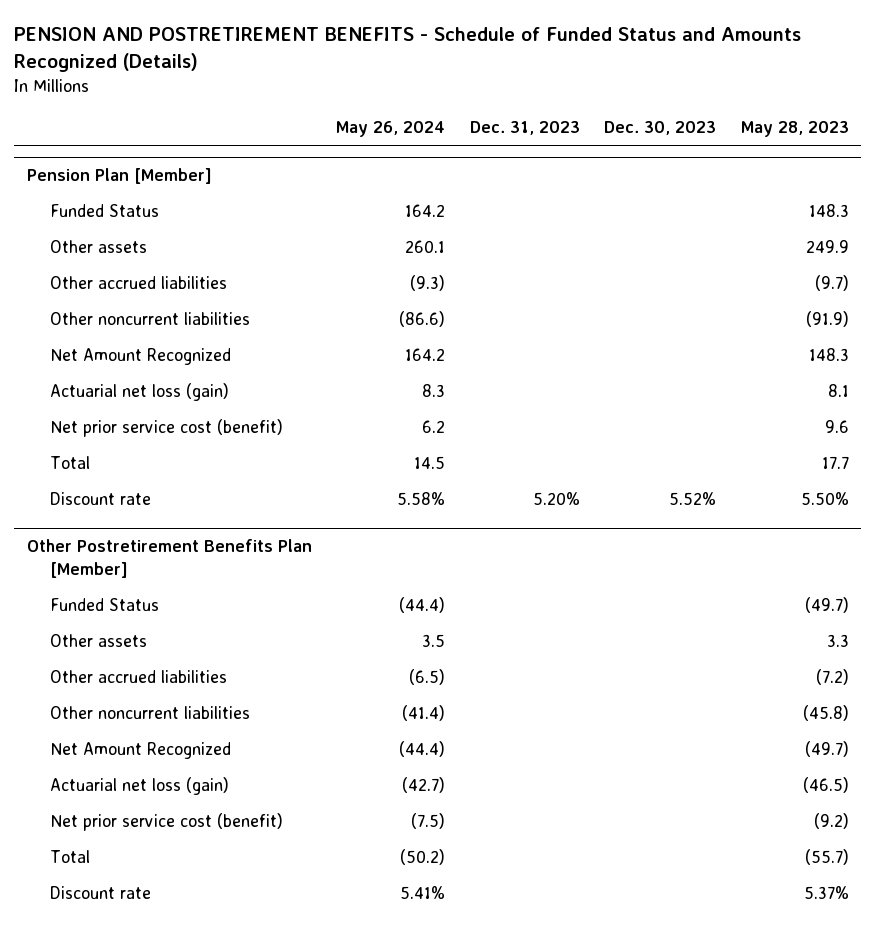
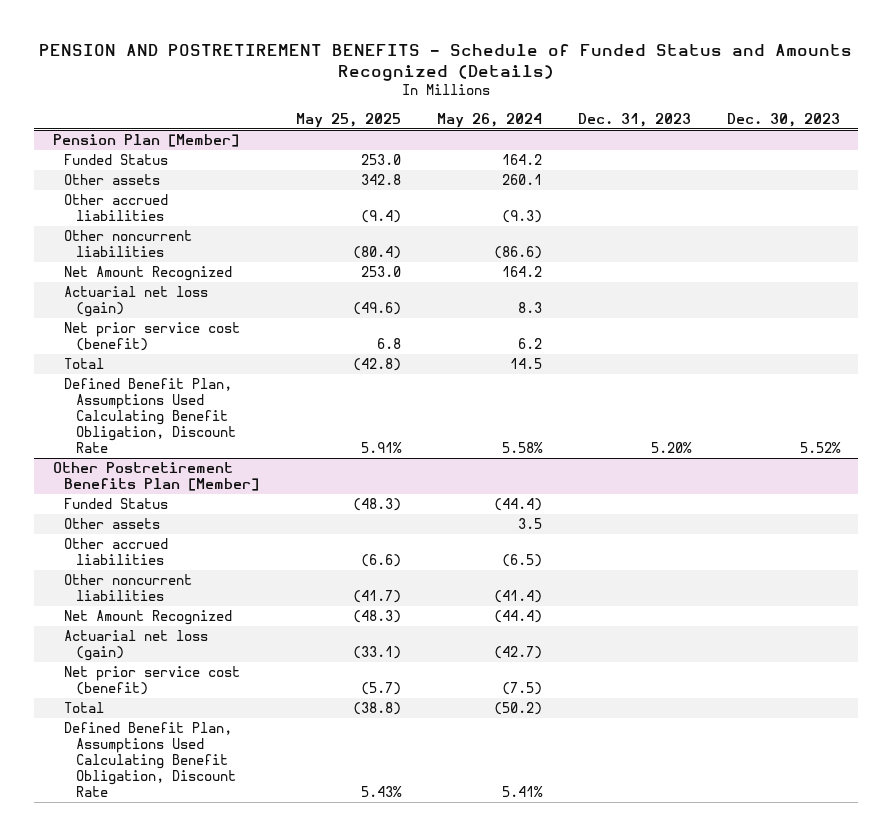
- | May 26, 2024 | Dec. 31, 2023 | Dec. 30, 2023 | May 28, 2023
+ | May 25, 2025 | May 26, 2024 | Dec. 31, 2023 | Dec. 30, 2023
@ Pension Plan [Member]
- Discount rate | 5.58% | 5.20% | 5.52% | 5.50%
+ Defined Benefit Plan, Assumptions Used Calculating Benefit Obligation, Discount Rate | 5.91% | 5.58% | 5.20% | 5.52%
@ Other Postretirement Benefits Plan [Member]
- Discount rate | 5.41% | | | 5.37%
+ Defined Benefit Plan, Assumptions Used Calculating Benefit Obligation, Discount Rate | 5.43% | 5.41% | |

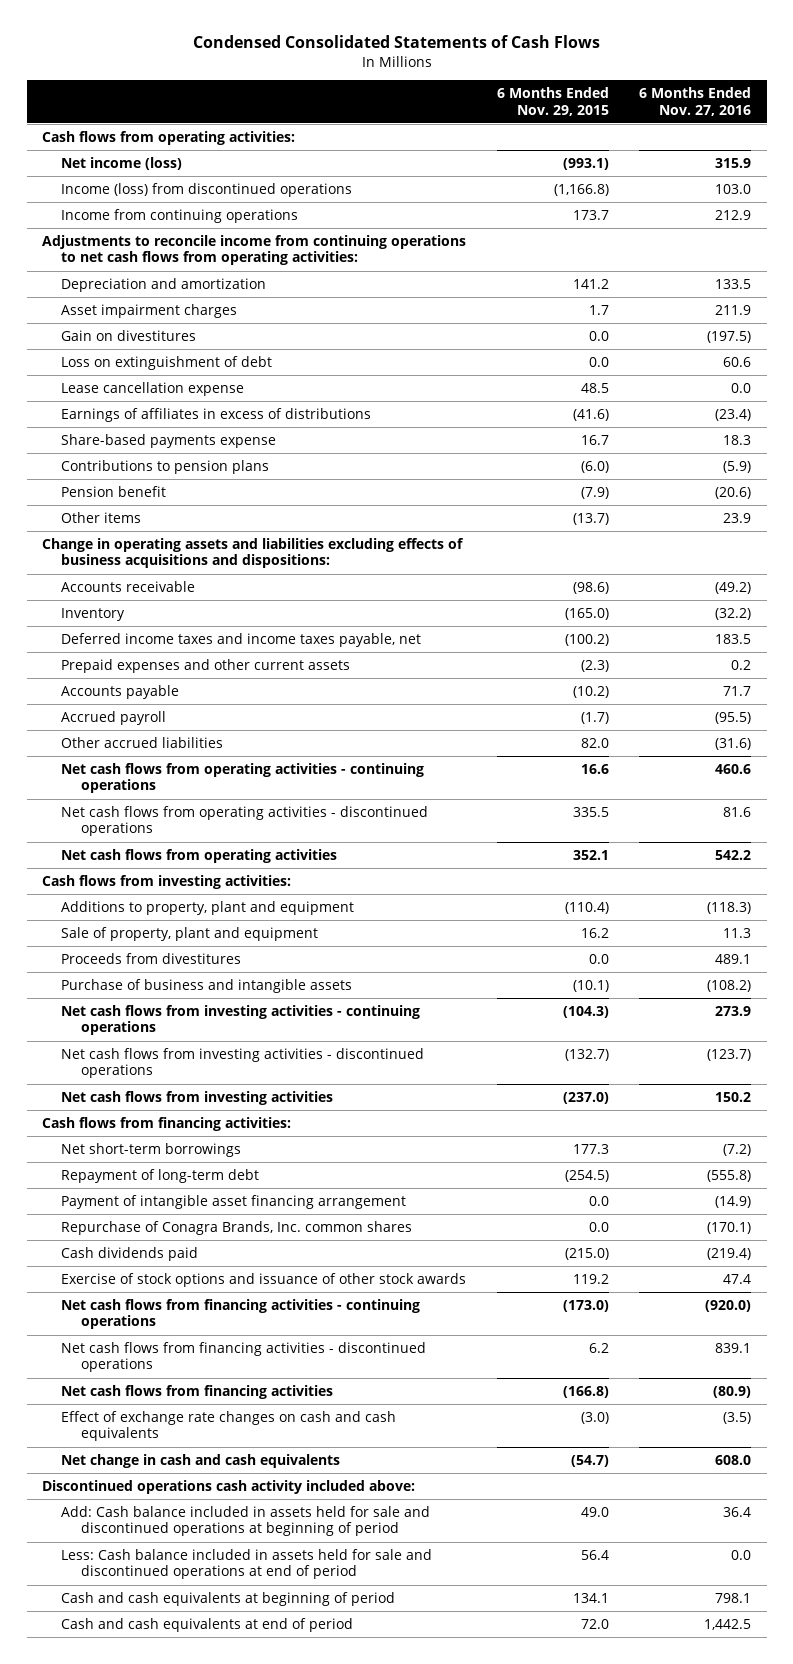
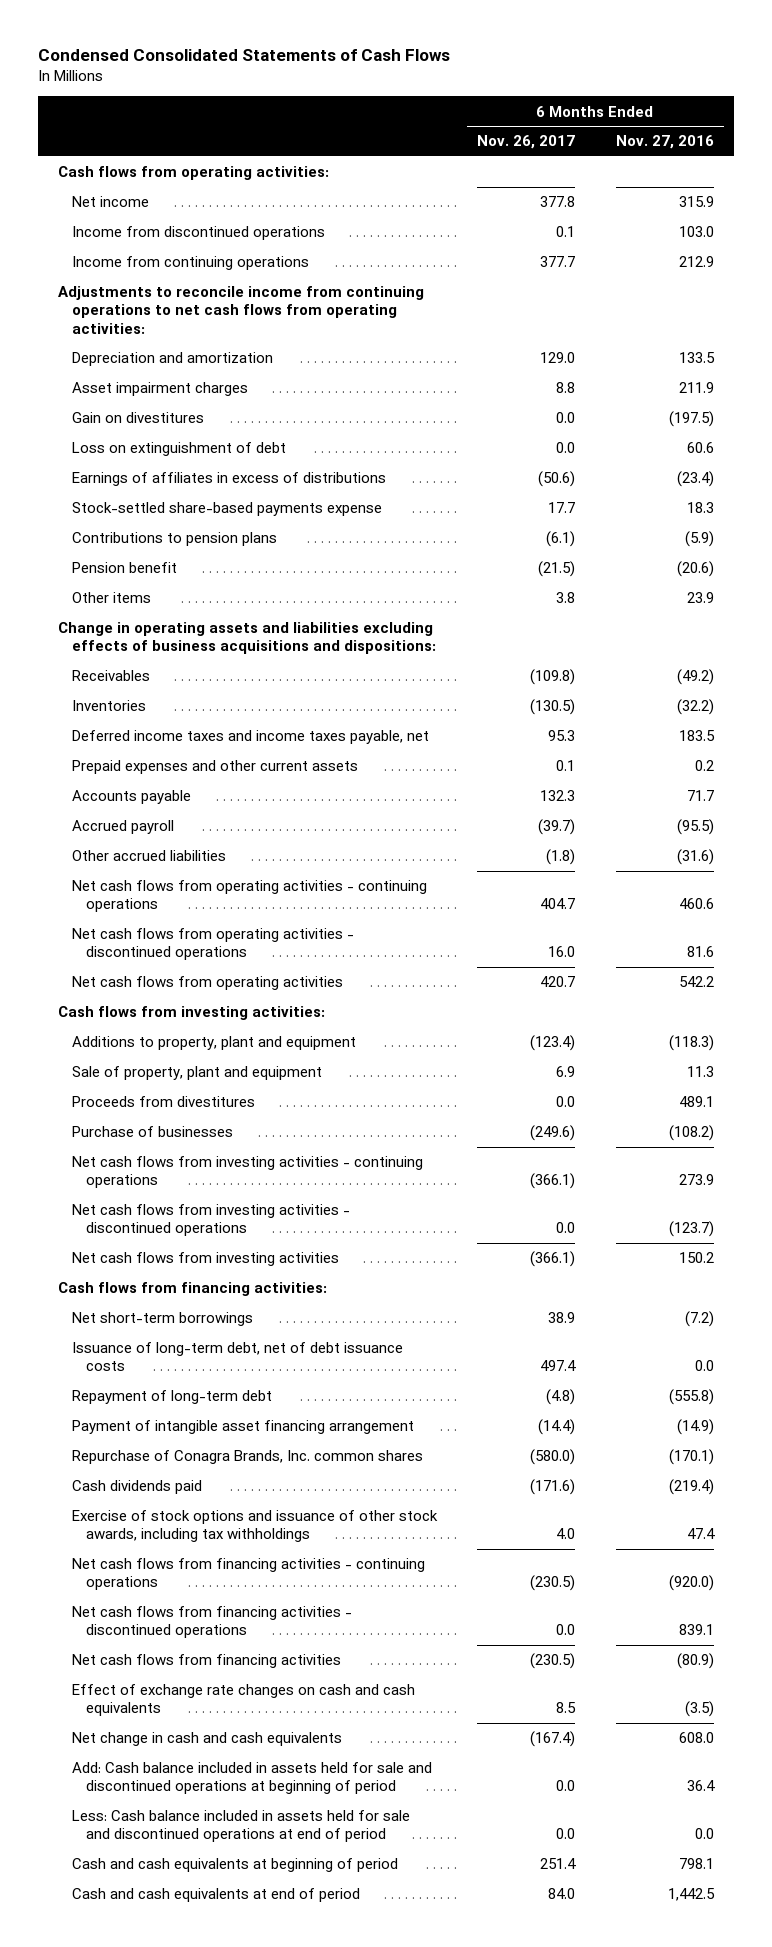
- | 6 Months Ended Nov. 29, 2015 | 6 Months Ended Nov. 27, 2016
+ | 6 Months Ended Nov. 26, 2017 | 6 Months Ended Nov. 27, 2016
- Net income (loss) | (993.1) | 315.9
- Income (loss) from discontinued operations | (1,166.8) | 103.0
+ Net income | 377.8 | 315.9
+ Income from discontinued operations | 0.1 | 103.0
- Lease cancellation expense | 48.5 | 0.0
- Share-based payments expense | 16.7 | 18.3
+ Stock-settled share-based payments expense | 17.7 | 18.3
- Accounts receivable | (98.6) | (49.2)
- Inventory | (165.0) | (32.2)
+ Receivables | (109.8) | (49.2)
+ Inventories | (130.5) | (32.2)
- Purchase of business and intangible assets | (10.1) | (108.2)
+ Purchase of businesses | (249.6) | (108.2)
+ Issuance of long-term debt, net of debt issuance costs | 497.4 | 0.0
- Exercise of stock options and issuance of other stock awards | 119.2 | 47.4
+ Exercise of stock options and issuance of other stock awards, including tax withholdings | 4.0 | 47.4
- Discontinued operations cash activity included above:

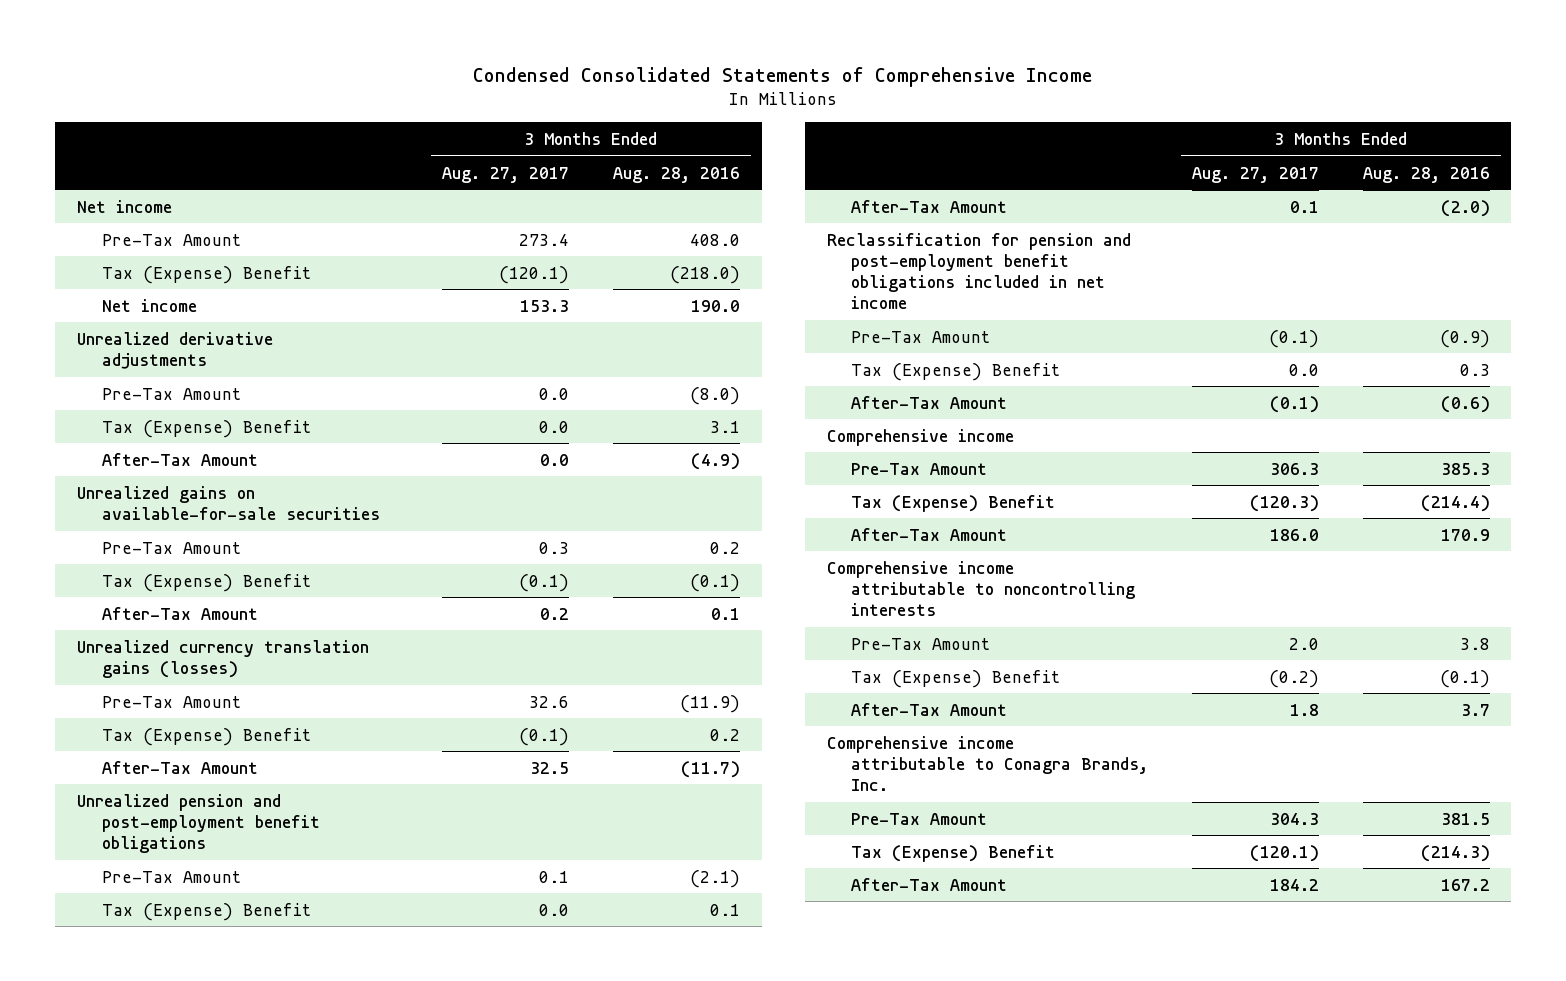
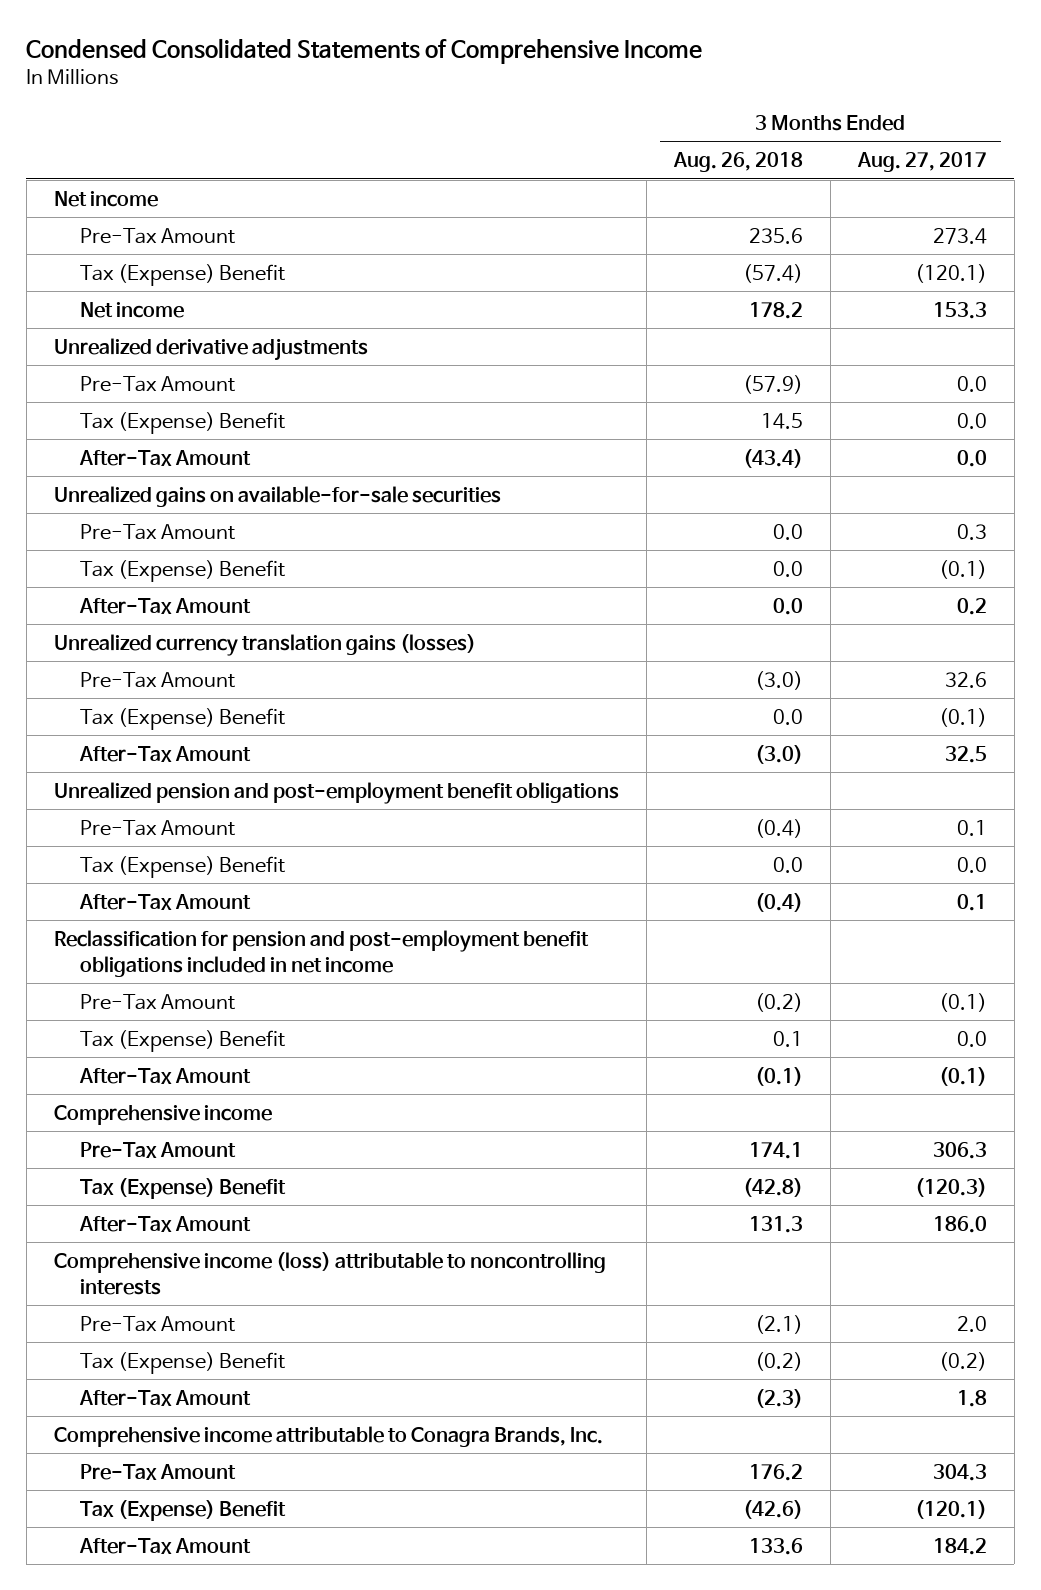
- | 3 Months Ended Aug. 27, 2017 | 3 Months Ended Aug. 28, 2016
+ | 3 Months Ended Aug. 26, 2018 | 3 Months Ended Aug. 27, 2017
- Comprehensive income attributable to noncontrolling interests
+ Comprehensive income (loss) attributable to noncontrolling interests

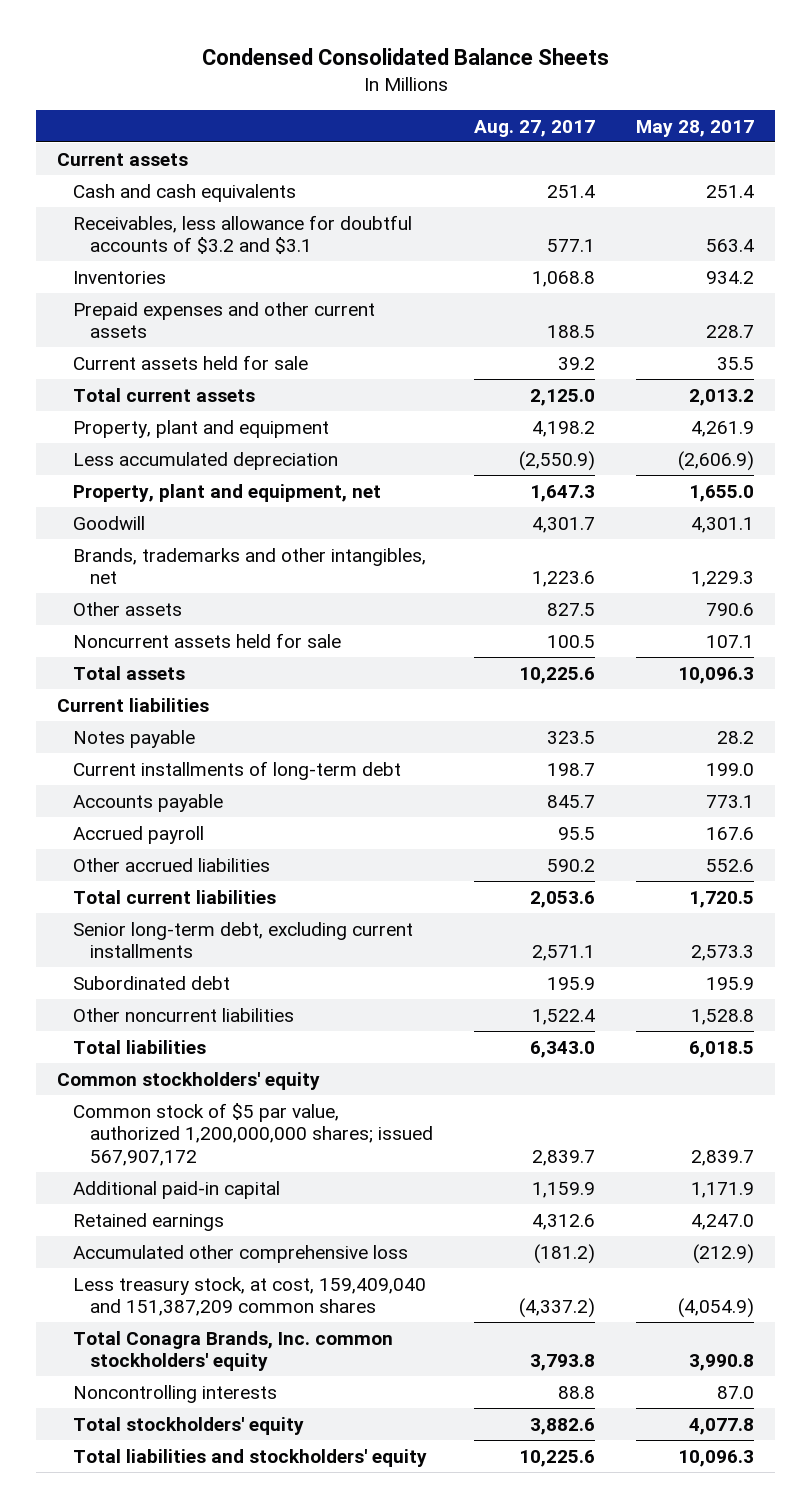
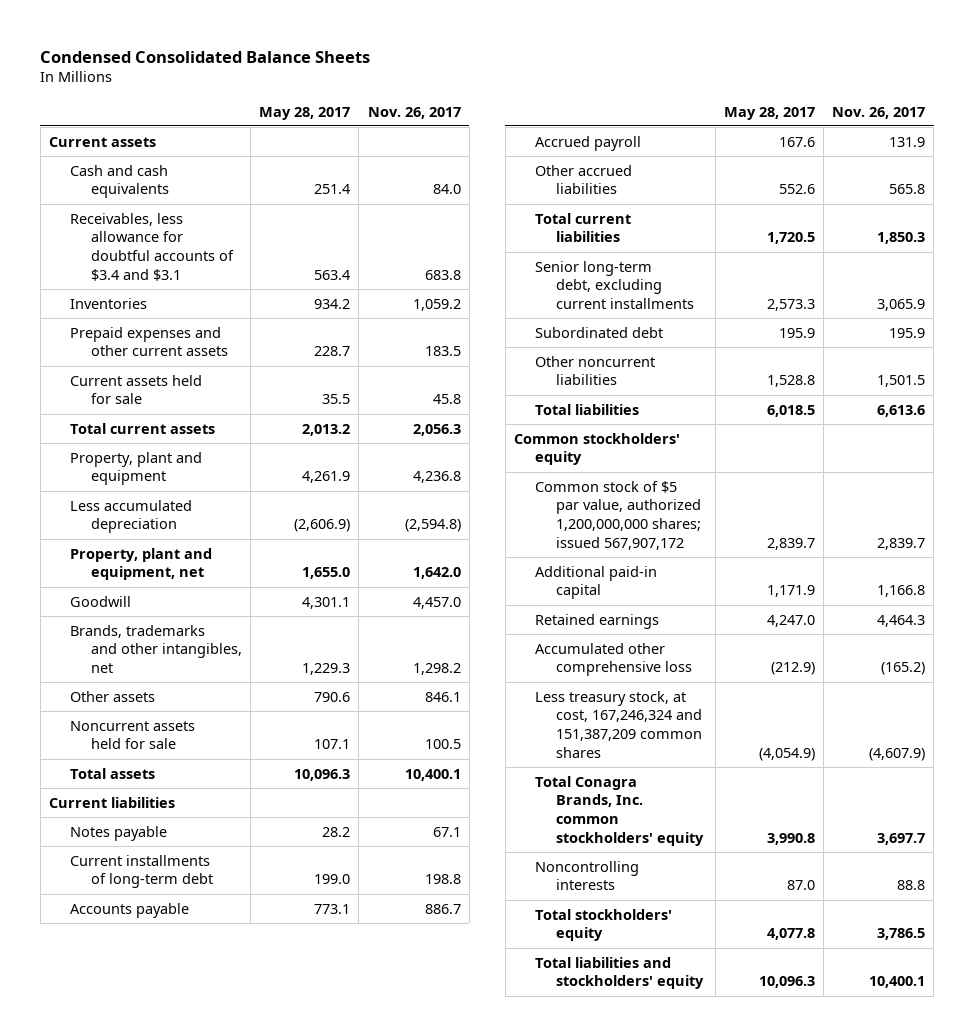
- | Aug. 27, 2017 | May 28, 2017
+ | May 28, 2017 | Nov. 26, 2017
- Receivables, less allowance for doubtful accounts of $3.2 and $3.1 | 577.1 | 563.4
+ Receivables, less allowance for doubtful accounts of $3.4 and $3.1 | 563.4 | 683.8
- Less treasury stock, at cost, 159,409,040 and 151,387,209 common shares | (4,337.2) | (4,054.9)
+ Less treasury stock, at cost, 167,246,324 and 151,387,209 common shares | (4,054.9) | (4,607.9)

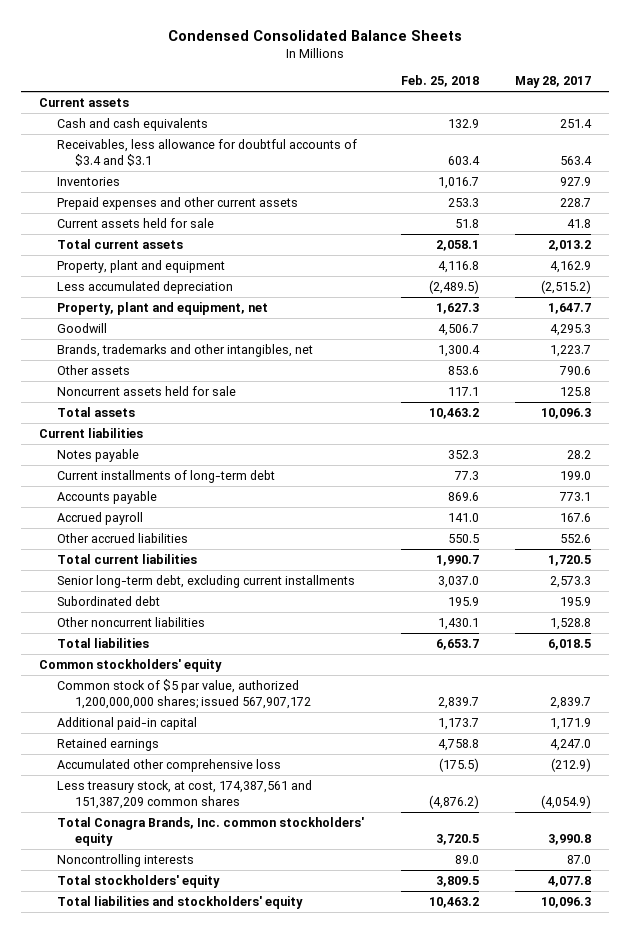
- | May 28, 2017 | Nov. 26, 2017
+ | Feb. 25, 2018 | May 28, 2017
- Inventories | 934.2 | 1,059.2
+ Inventories | 1,016.7 | 927.9
- Current assets held for sale | 35.5 | 45.8
+ Current assets held for sale | 51.8 | 41.8
- Property, plant and equipment | 4,261.9 | 4,236.8
- Less accumulated depreciation | (2,606.9) | (2,594.8)
- Property, plant and equipment, net | 1,655.0 | 1,642.0
- Goodwill | 4,301.1 | 4,457.0
- Brands, trademarks and other intangibles, net | 1,229.3 | 1,298.2
+ Property, plant and equipment | 4,116.8 | 4,162.9
+ Less accumulated depreciation | (2,489.5) | (2,515.2)
+ Property, plant and equipment, net | 1,627.3 | 1,647.7
+ Goodwill | 4,506.7 | 4,295.3
+ Brands, trademarks and other intangibles, net | 1,300.4 | 1,223.7
- Noncurrent assets held for sale | 107.1 | 100.5
+ Noncurrent assets held for sale | 117.1 | 125.8
- Less treasury stock, at cost, 167,246,324 and 151,387,209 common shares | (4,054.9) | (4,607.9)
+ Less treasury stock, at cost, 174,387,561 and 151,387,209 common shares | (4,876.2) | (4,054.9)

